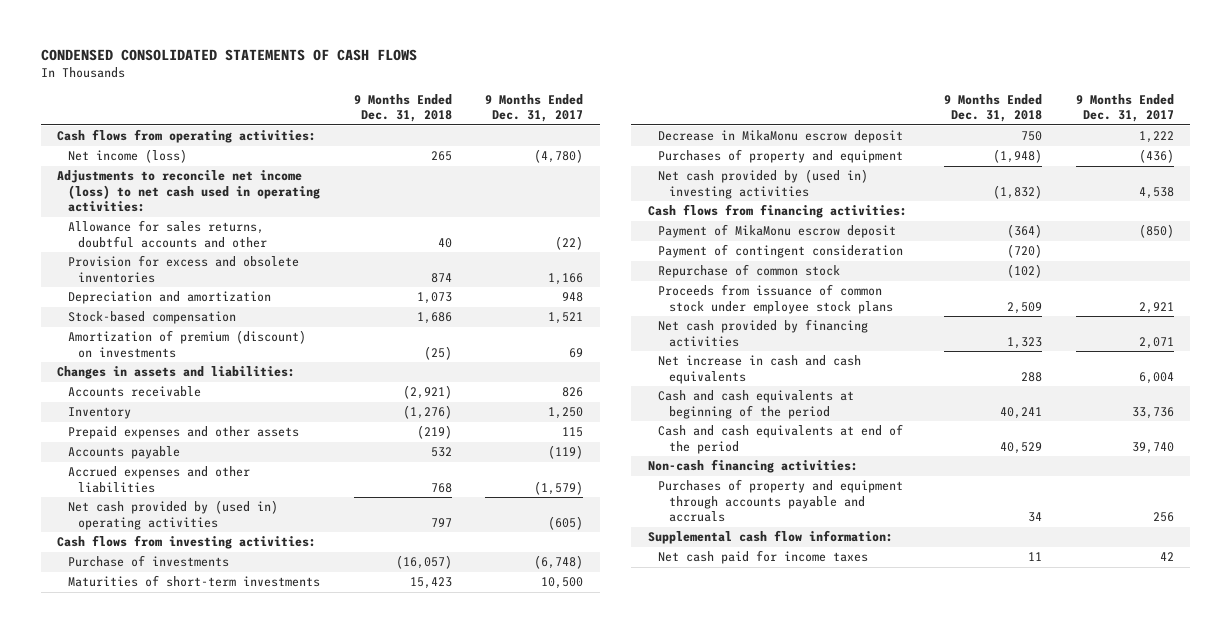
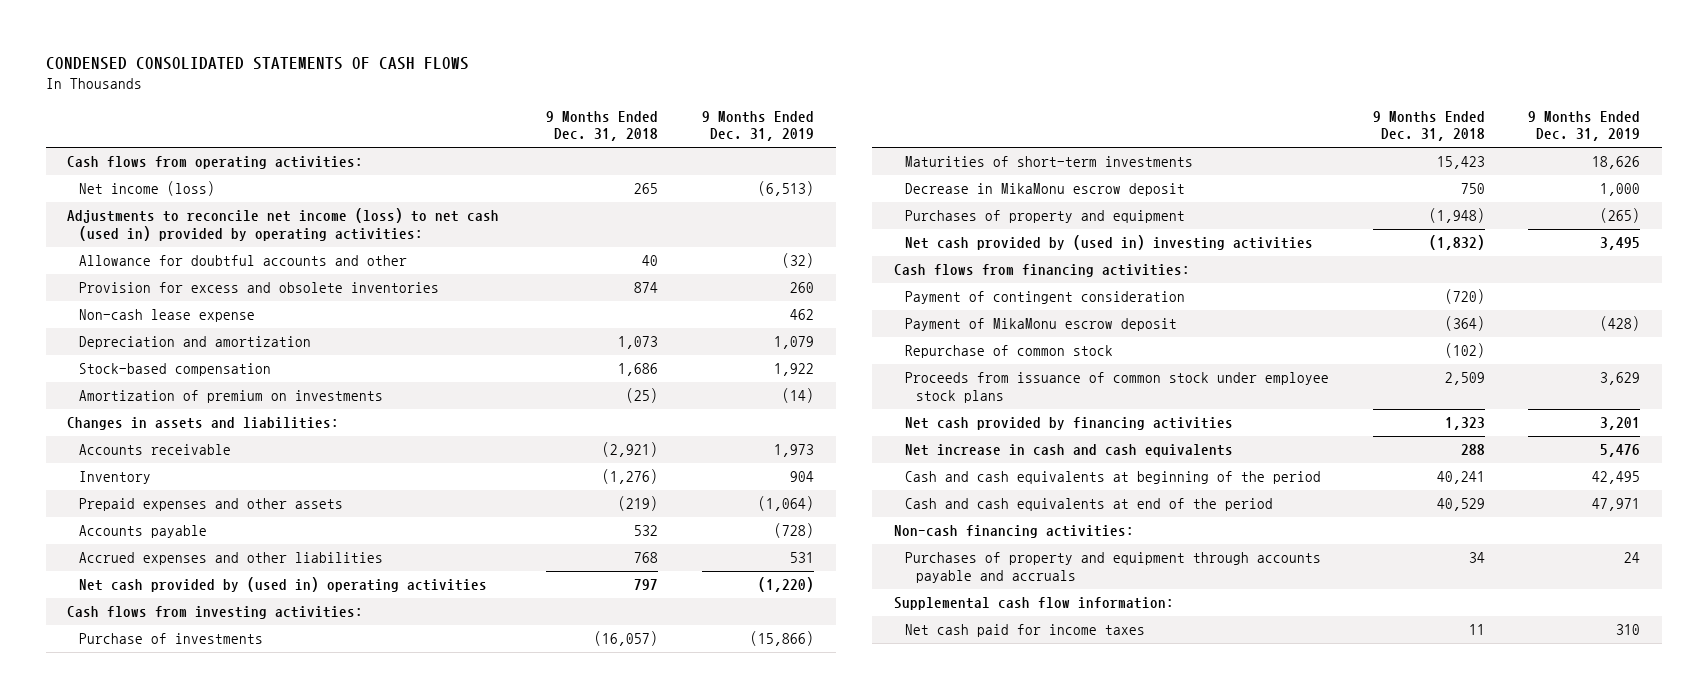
- | 9 Months Ended Dec. 31, 2018 | 9 Months Ended Dec. 31, 2017
+ | 9 Months Ended Dec. 31, 2018 | 9 Months Ended Dec. 31, 2019
- Adjustments to reconcile net income (loss) to net cash used in operating activities:
- Allowance for sales returns, doubtful accounts and other | 40 | (22)
+ Adjustments to reconcile net income (loss) to net cash (used in) provided by operating activities:
+ Allowance for doubtful accounts and other | 40 | (32)
+ Non-cash lease expense | | 462
- Amortization of premium (discount) on investments | (25) | 69
+ Amortization of premium on investments | (25) | (14)
moved down: Payment of MikaMonu escrow deposit | (364) | (428)

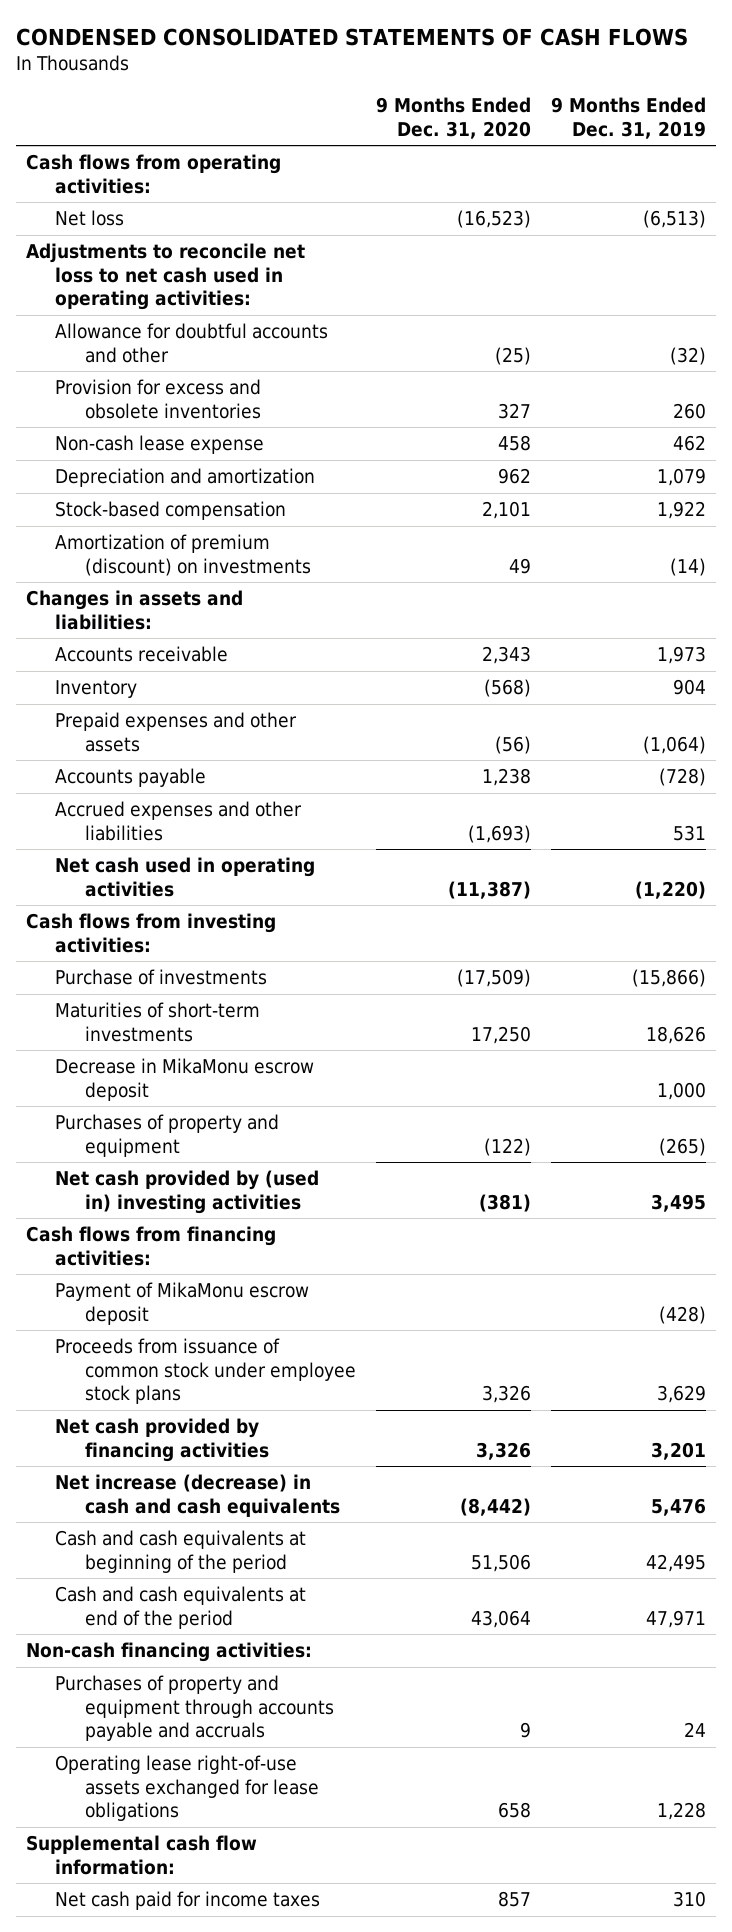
- | 9 Months Ended Dec. 31, 2018 | 9 Months Ended Dec. 31, 2019
+ | 9 Months Ended Dec. 31, 2020 | 9 Months Ended Dec. 31, 2019
- Net income (loss) | 265 | (6,513)
- Adjustments to reconcile net income (loss) to net cash (used in) provided by operating activities:
+ Net loss | (16,523) | (6,513)
+ Adjustments to reconcile net loss to net cash used in operating activities:
- Amortization of premium on investments | (25) | (14)
+ Amortization of premium (discount) on investments | 49 | (14)
- Net cash provided by (used in) operating activities | 797 | (1,220)
+ Net cash used in operating activities | (11,387) | (1,220)
- Payment of contingent consideration | (720) |
- Repurchase of common stock | (102) |
- Net increase in cash and cash equivalents | 288 | 5,476
+ Net increase (decrease) in cash and cash equivalents | (8,442) | 5,476
+ Operating lease right-of-use assets exchanged for lease obligations | 658 | 1,228

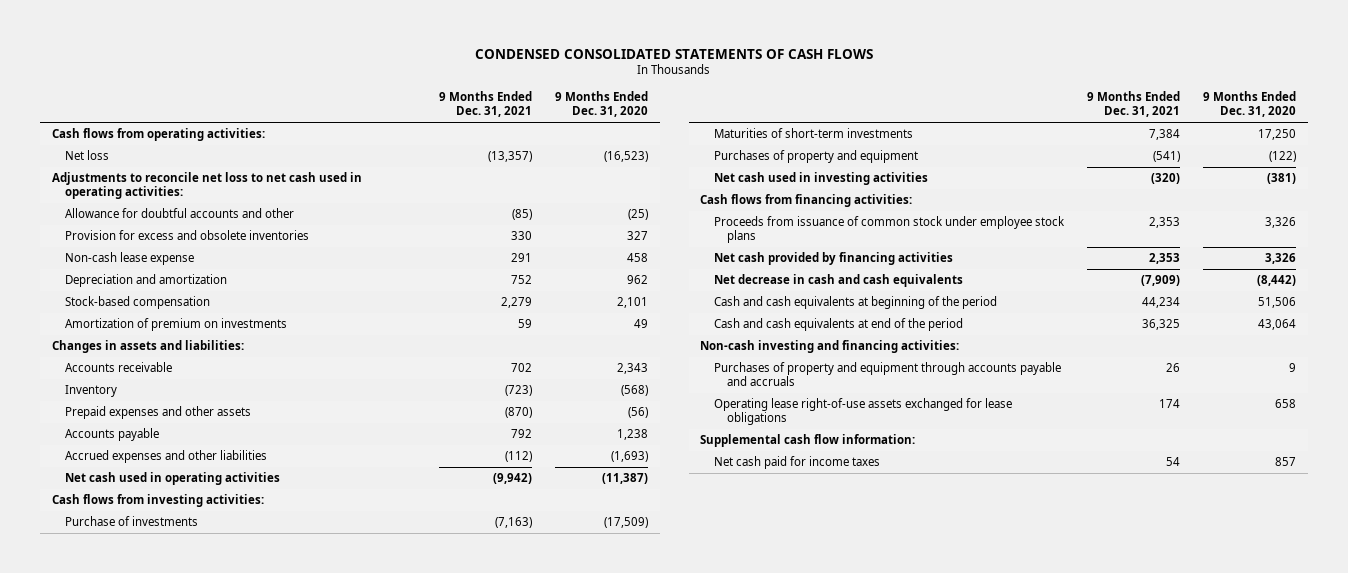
- | 9 Months Ended Dec. 31, 2020 | 9 Months Ended Dec. 31, 2019
+ | 9 Months Ended Dec. 31, 2021 | 9 Months Ended Dec. 31, 2020
- Amortization of premium (discount) on investments | 49 | (14)
+ Amortization of premium on investments | 59 | 49
- Decrease in MikaMonu escrow deposit | | 1,000
- Net cash provided by (used in) investing activities | (381) | 3,495
+ Net cash used in investing activities | (320) | (381)
- Payment of MikaMonu escrow deposit | | (428)
- Net increase (decrease) in cash and cash equivalents | (8,442) | 5,476
+ Net decrease in cash and cash equivalents | (7,909) | (8,442)
- Non-cash financing activities:
+ Non-cash investing and financing activities:

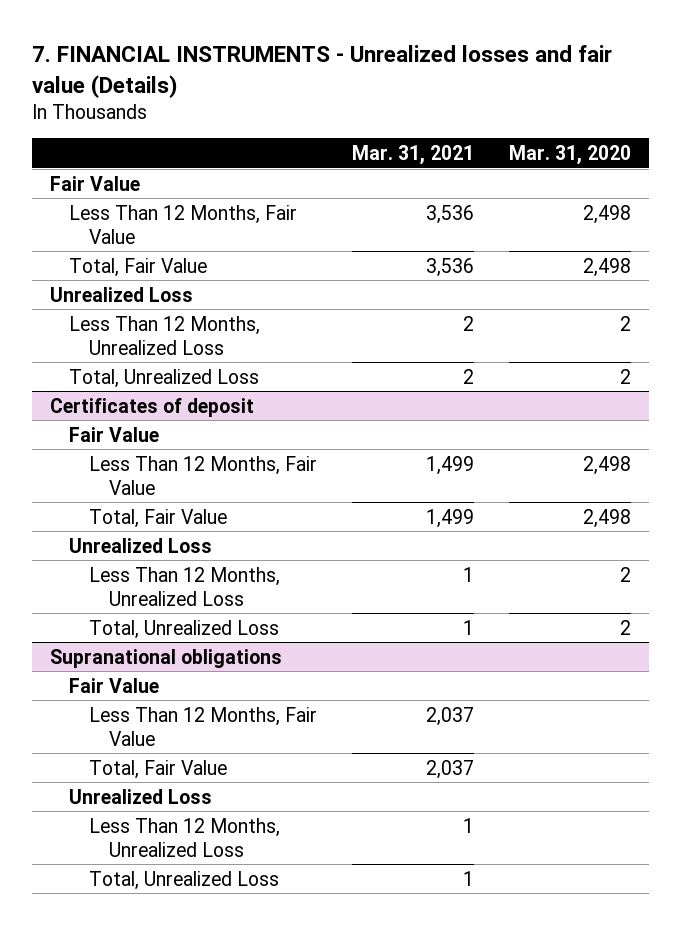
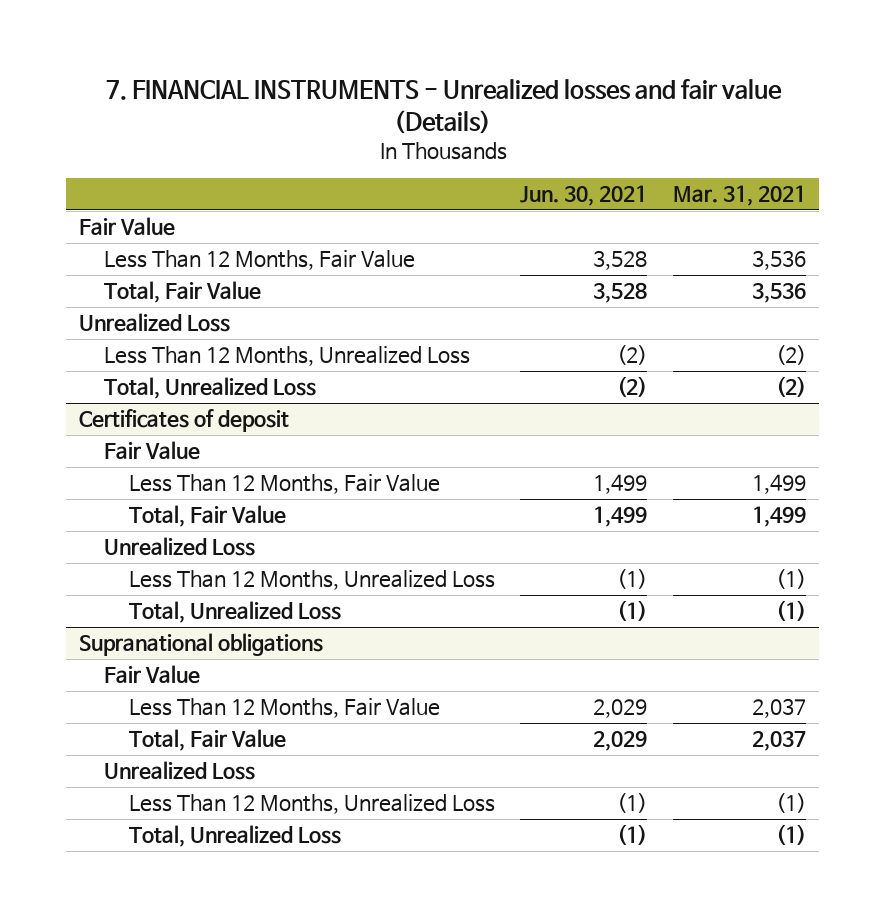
- | Mar. 31, 2021 | Mar. 31, 2020
+ | Jun. 30, 2021 | Mar. 31, 2021
- Less Than 12 Months, Unrealized Loss | 2 | 2
- Total, Unrealized Loss | 2 | 2
+ Less Than 12 Months, Unrealized Loss | (2) | (2)
+ Total, Unrealized Loss | (2) | (2)
@ Certificates of deposit
- Less Than 12 Months, Unrealized Loss | 1 | 2
- Total, Unrealized Loss | 1 | 2
+ Less Than 12 Months, Unrealized Loss | (1) | (1)
+ Total, Unrealized Loss | (1) | (1)
@ Supranational obligations
- Less Than 12 Months, Unrealized Loss | 1 |
- Total, Unrealized Loss | 1 |
+ Less Than 12 Months, Unrealized Loss | (1) | (1)
+ Total, Unrealized Loss | (1) | (1)

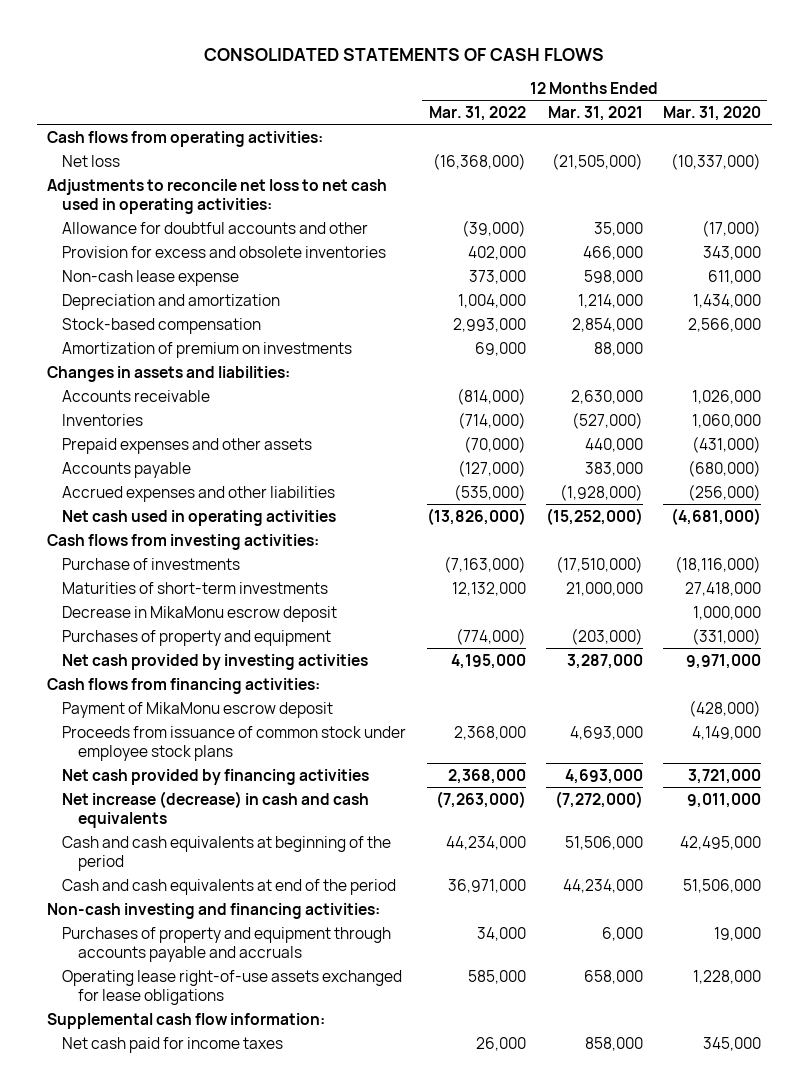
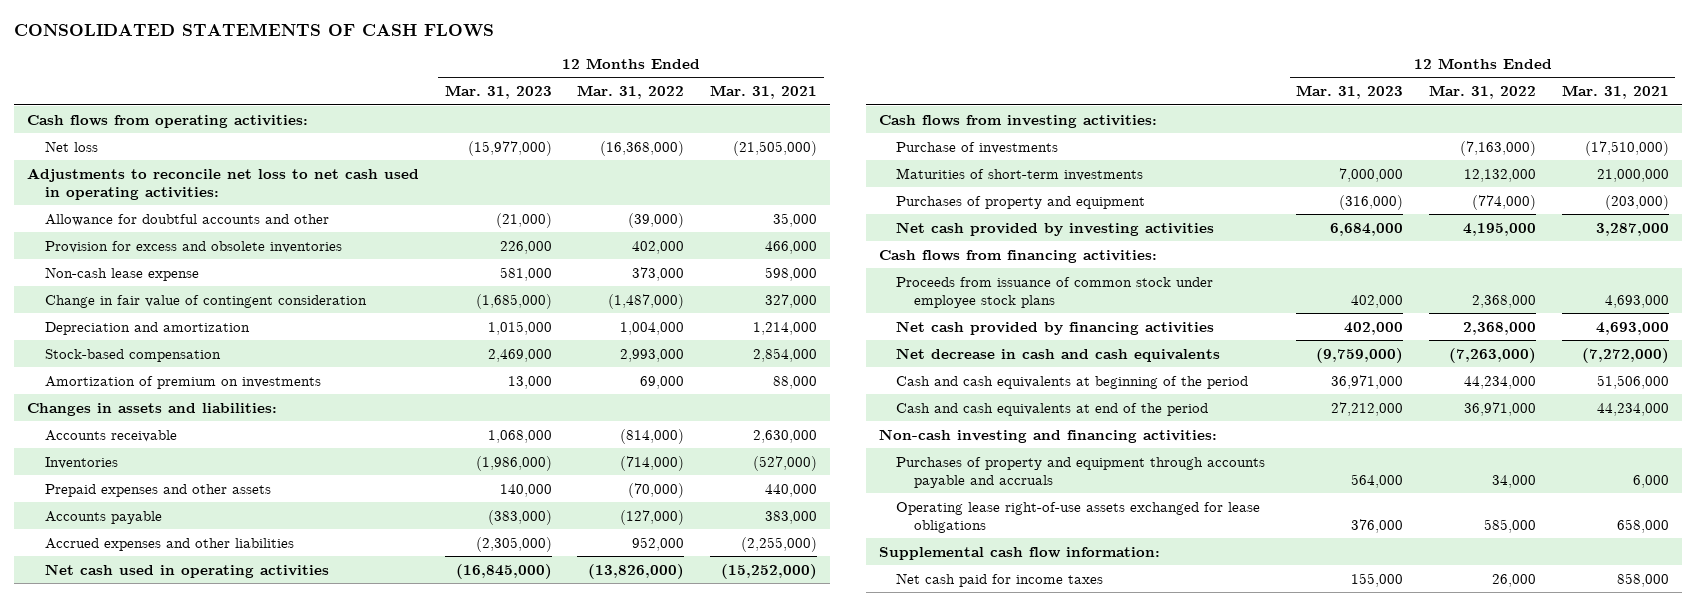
- | 12 Months Ended Mar. 31, 2022 | 12 Months Ended Mar. 31, 2021 | 12 Months Ended Mar. 31, 2020
+ | 12 Months Ended Mar. 31, 2023 | 12 Months Ended Mar. 31, 2022 | 12 Months Ended Mar. 31, 2021
+ Change in fair value of contingent consideration | (1,685,000) | (1,487,000) | 327,000
- Accrued expenses and other liabilities | (535,000) | (1,928,000) | (256,000)
+ Accrued expenses and other liabilities | (2,305,000) | 952,000 | (2,255,000)
- Decrease in MikaMonu escrow deposit | | | 1,000,000
- Payment of MikaMonu escrow deposit | | | (428,000)
- Net increase (decrease) in cash and cash equivalents | (7,263,000) | (7,272,000) | 9,011,000
+ Net decrease in cash and cash equivalents | (9,759,000) | (7,263,000) | (7,272,000)

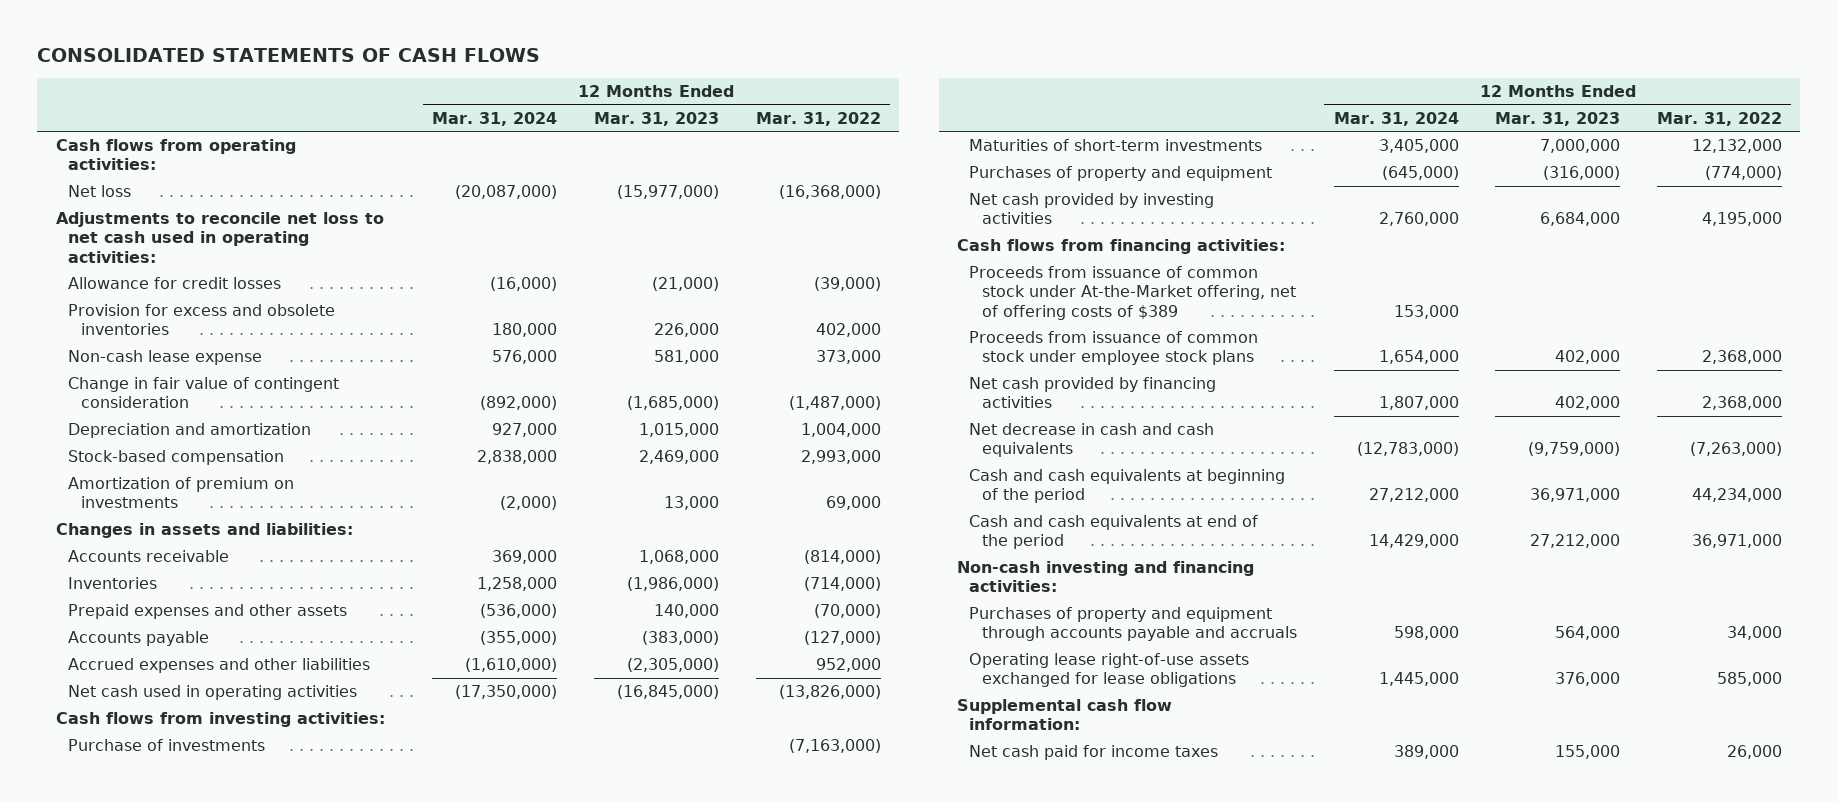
- | 12 Months Ended Mar. 31, 2023 | 12 Months Ended Mar. 31, 2022 | 12 Months Ended Mar. 31, 2021
+ | 12 Months Ended Mar. 31, 2024 | 12 Months Ended Mar. 31, 2023 | 12 Months Ended Mar. 31, 2022
- Allowance for doubtful accounts and other | (21,000) | (39,000) | 35,000
+ Allowance for credit losses | (16,000) | (21,000) | (39,000)
+ Proceeds from issuance of common stock under At-the-Market offering, net of offering costs of $389 | 153,000 | |

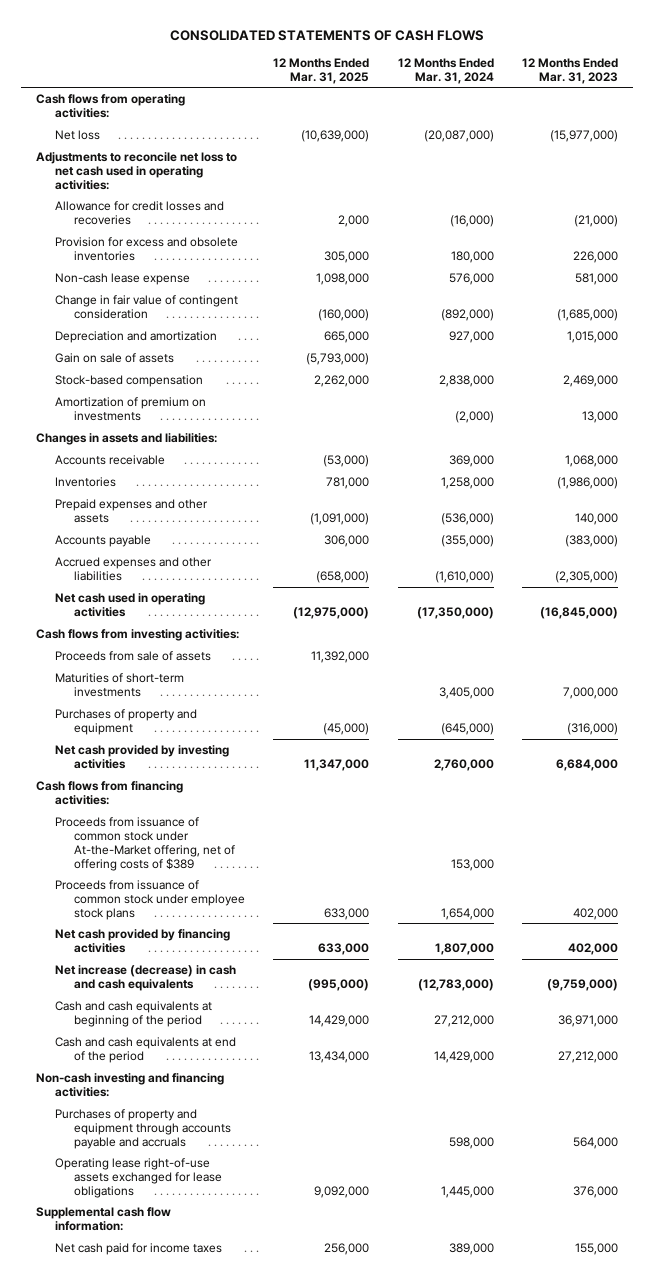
- | 12 Months Ended Mar. 31, 2024 | 12 Months Ended Mar. 31, 2023 | 12 Months Ended Mar. 31, 2022
+ | 12 Months Ended Mar. 31, 2025 | 12 Months Ended Mar. 31, 2024 | 12 Months Ended Mar. 31, 2023
- Allowance for credit losses | (16,000) | (21,000) | (39,000)
+ Allowance for credit losses and recoveries | 2,000 | (16,000) | (21,000)
+ Gain on sale of assets | (5,793,000) | |
- Purchase of investments | | | (7,163,000)
+ Proceeds from sale of assets | 11,392,000 | |
- Net decrease in cash and cash equivalents | (12,783,000) | (9,759,000) | (7,263,000)
+ Net increase (decrease) in cash and cash equivalents | (995,000) | (12,783,000) | (9,759,000)

